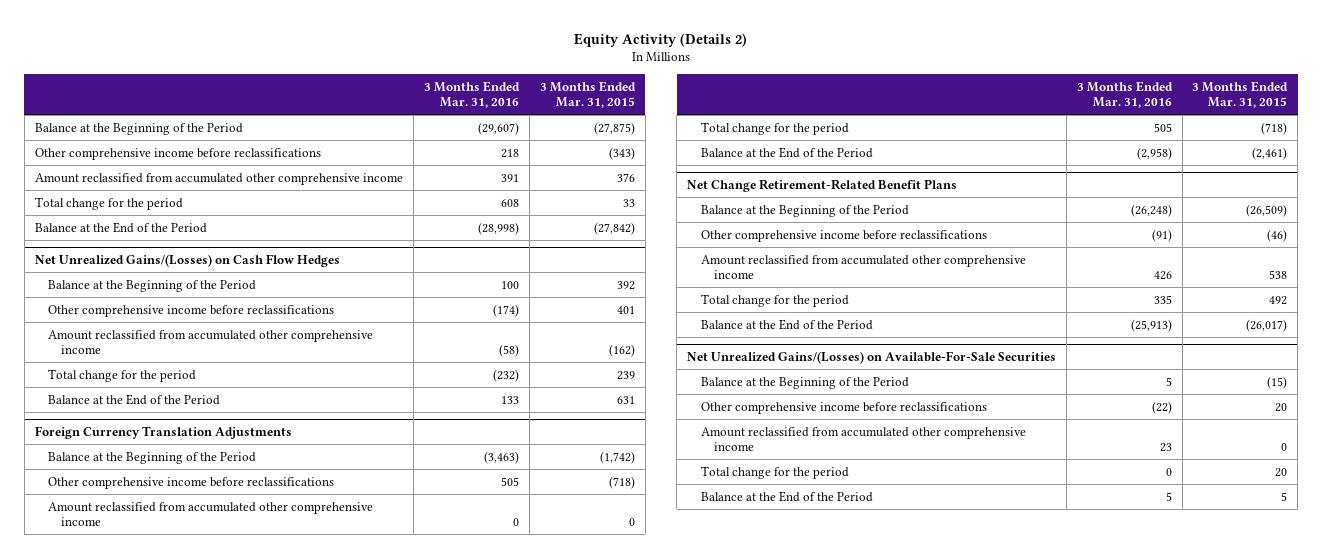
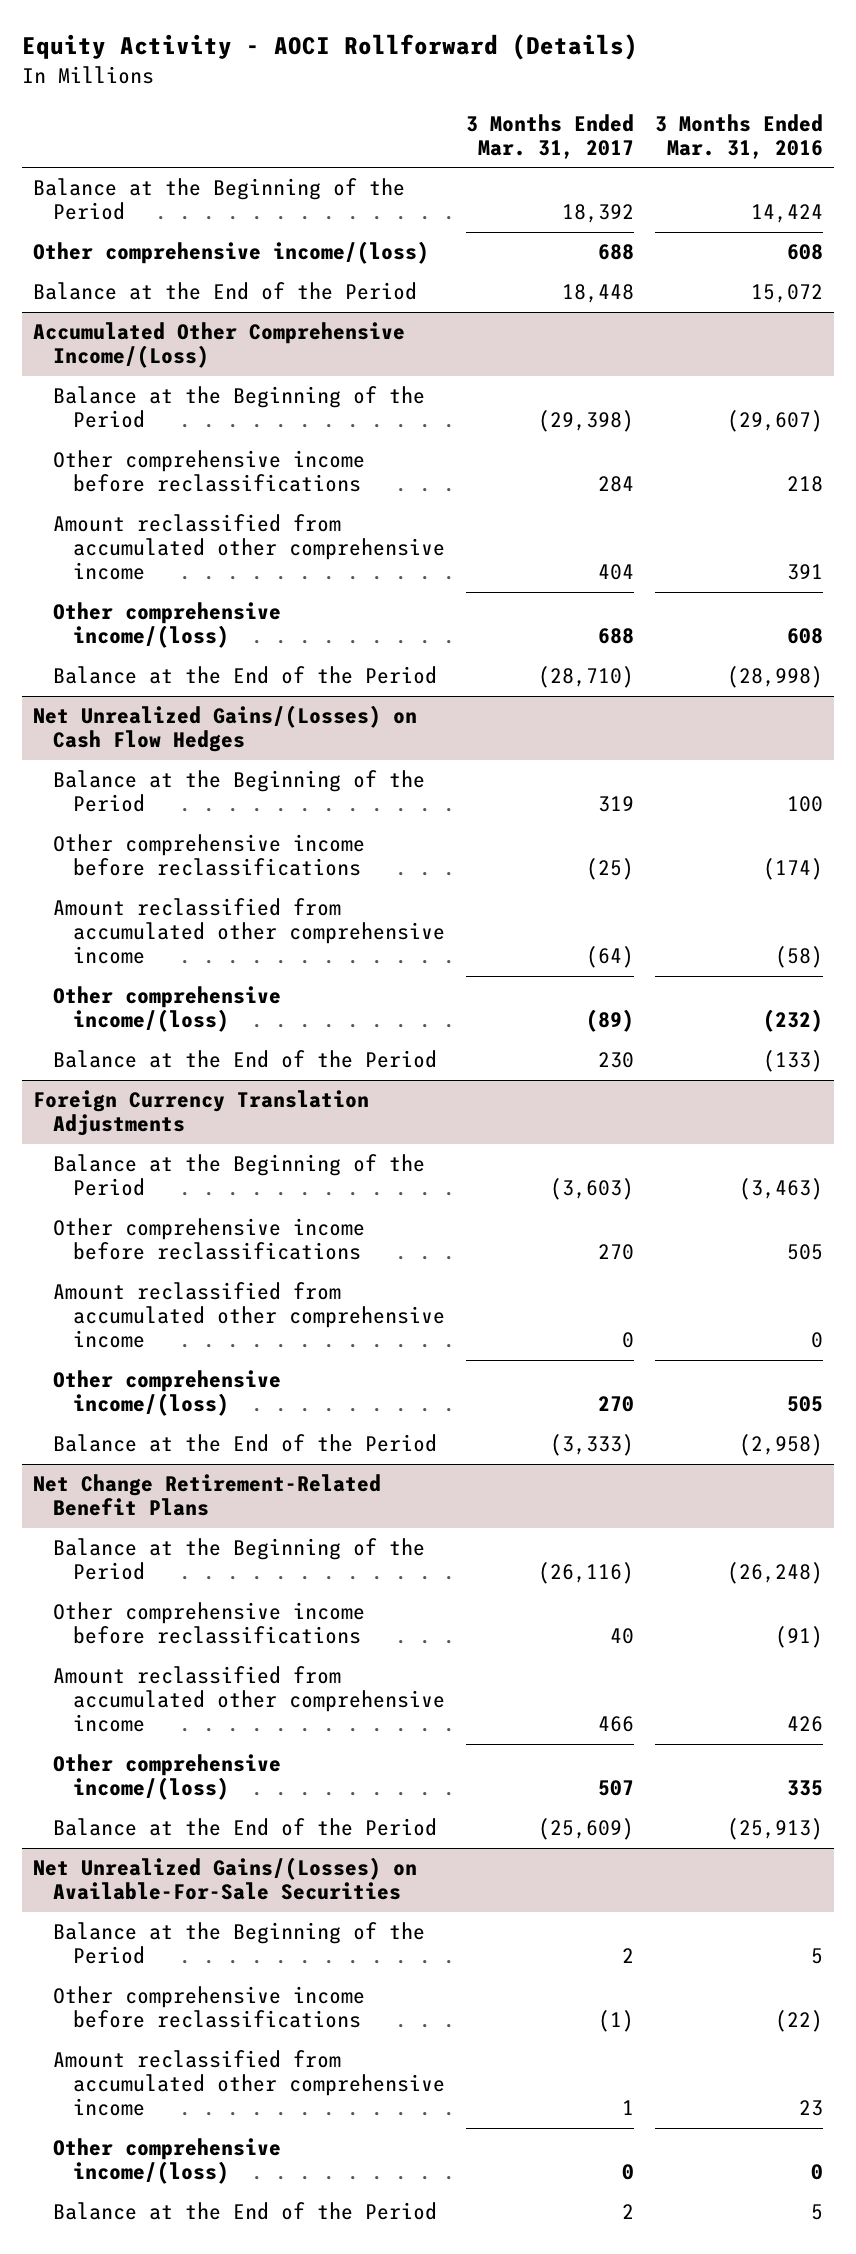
- Equity Activity (Details 2)
+ Equity Activity - AOCI Rollforward (Details)
- | 3 Months Ended Mar. 31, 2016 | 3 Months Ended Mar. 31, 2015
+ | 3 Months Ended Mar. 31, 2017 | 3 Months Ended Mar. 31, 2016
+ Balance at the Beginning of the Period | 18,392 | 14,424
+ Other comprehensive income/(loss) | 688 | 608
+ Balance at the End of the Period | 18,448 | 15,072
+ Accumulated Other Comprehensive Income/(Loss)
- Total change for the period | 608 | 33
+ Other comprehensive income/(loss) | 688 | 608
@ Net Unrealized Gains/(Losses) on Cash Flow Hedges
- Total change for the period | (232) | 239
- Balance at the End of the Period | 133 | 631
+ Other comprehensive income/(loss) | (89) | (232)
+ Balance at the End of the Period | 230 | (133)
@ Foreign Currency Translation Adjustments
- Total change for the period | 505 | (718)
+ Other comprehensive income/(loss) | 270 | 505
@ Net Change Retirement-Related Benefit Plans
- Total change for the period | 335 | 492
+ Other comprehensive income/(loss) | 507 | 335
@ Net Unrealized Gains/(Losses) on Available-For-Sale Securities
- Total change for the period | 0 | 20
+ Other comprehensive income/(loss) | 0 | 0

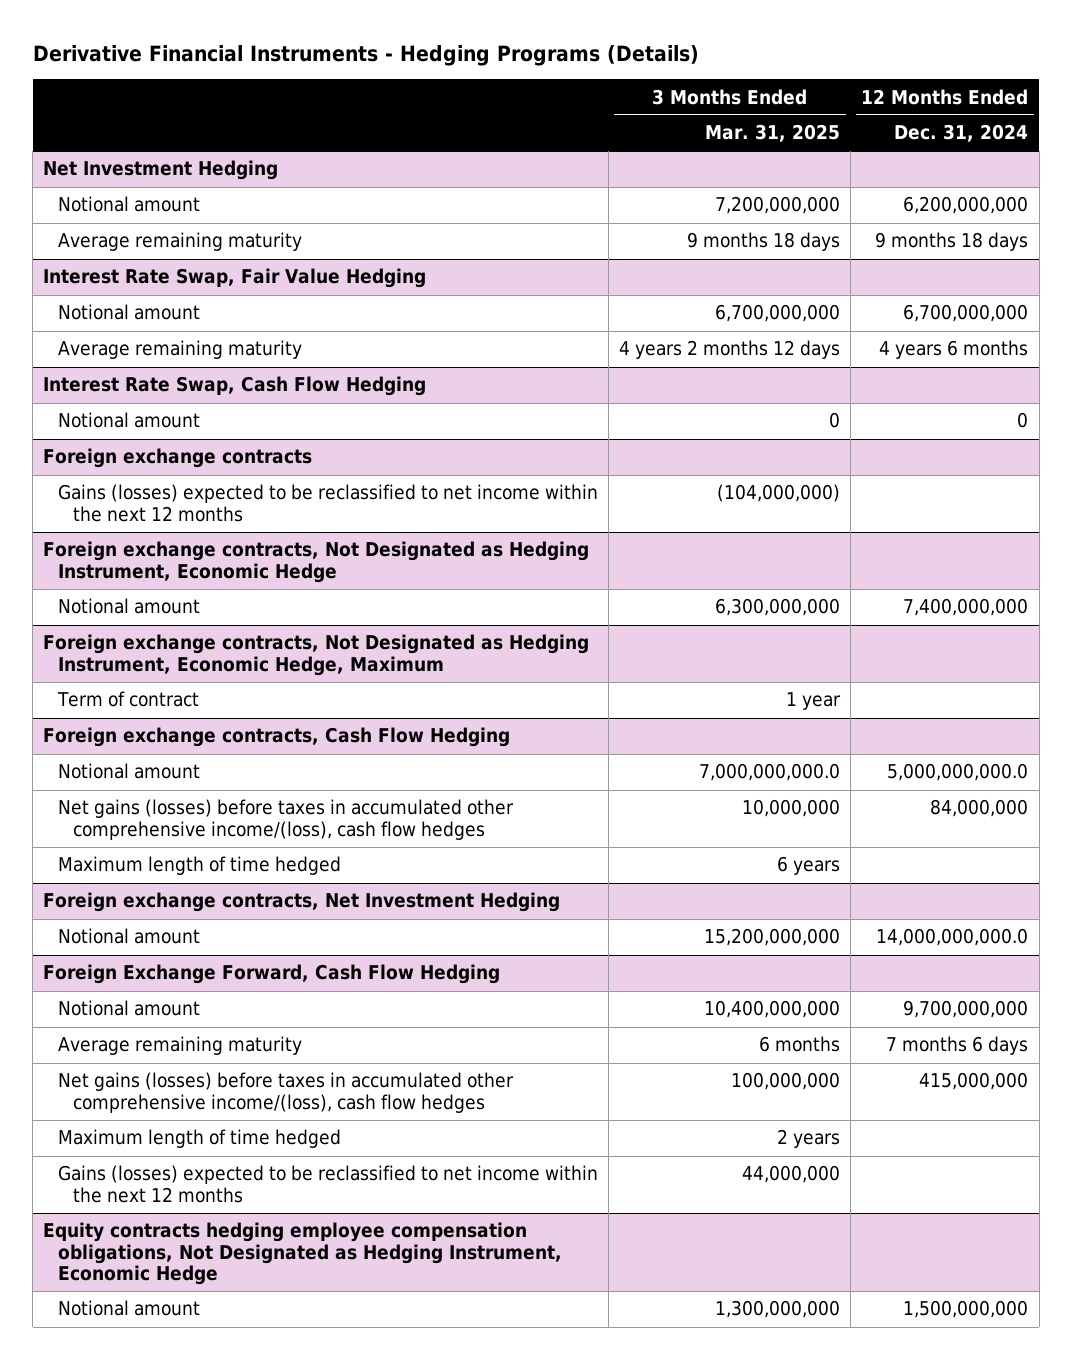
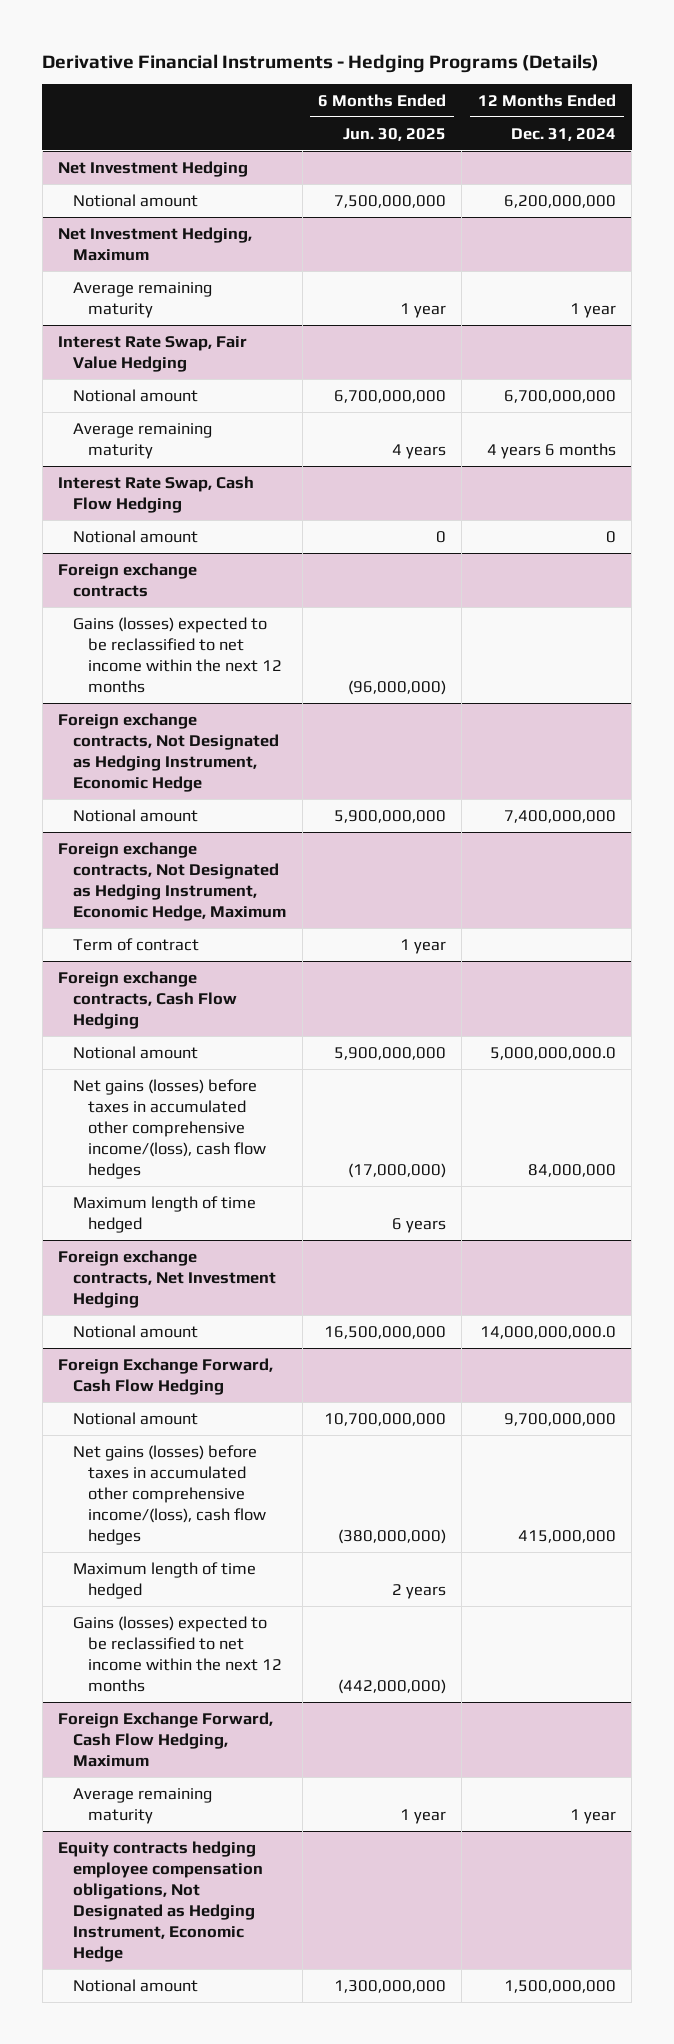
- | 3 Months Ended Mar. 31, 2025 | 12 Months Ended Dec. 31, 2024
+ | 6 Months Ended Jun. 30, 2025 | 12 Months Ended Dec. 31, 2024
@ Net Investment Hedging
- Average remaining maturity | 9 months 18 days | 9 months 18 days
+ Net Investment Hedging, Maximum
+ Average remaining maturity | 1 year | 1 year
@ Foreign Exchange Forward, Cash Flow Hedging
- Average remaining maturity | 6 months | 7 months 6 days
+ Foreign Exchange Forward, Cash Flow Hedging, Maximum
+ Average remaining maturity | 1 year | 1 year

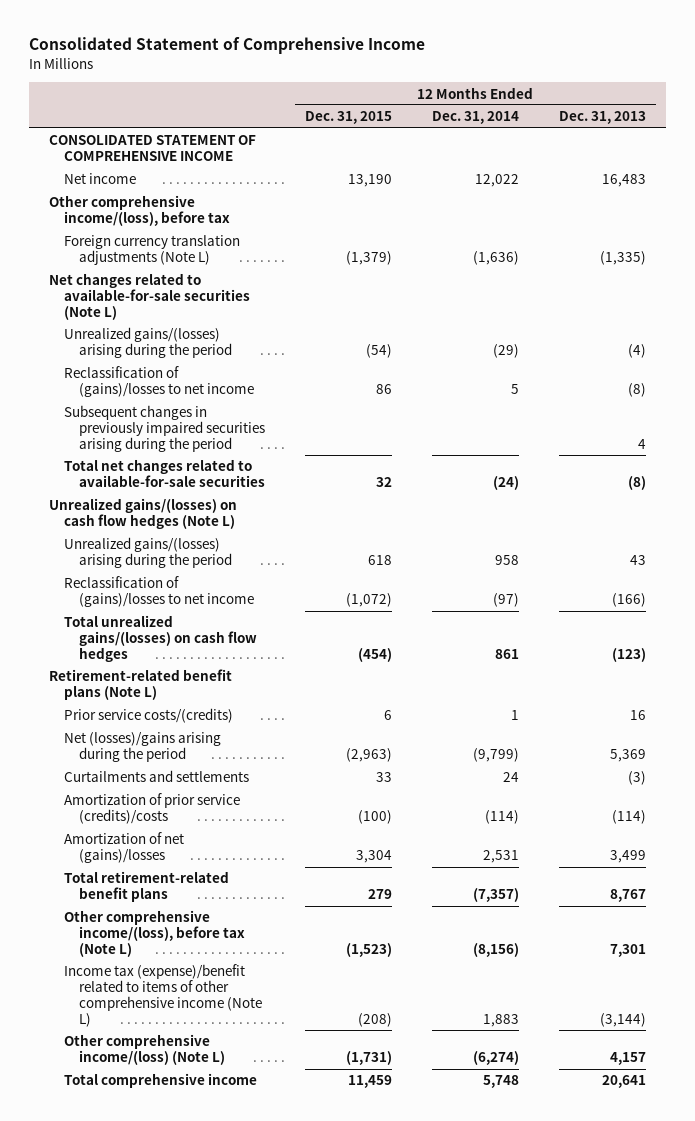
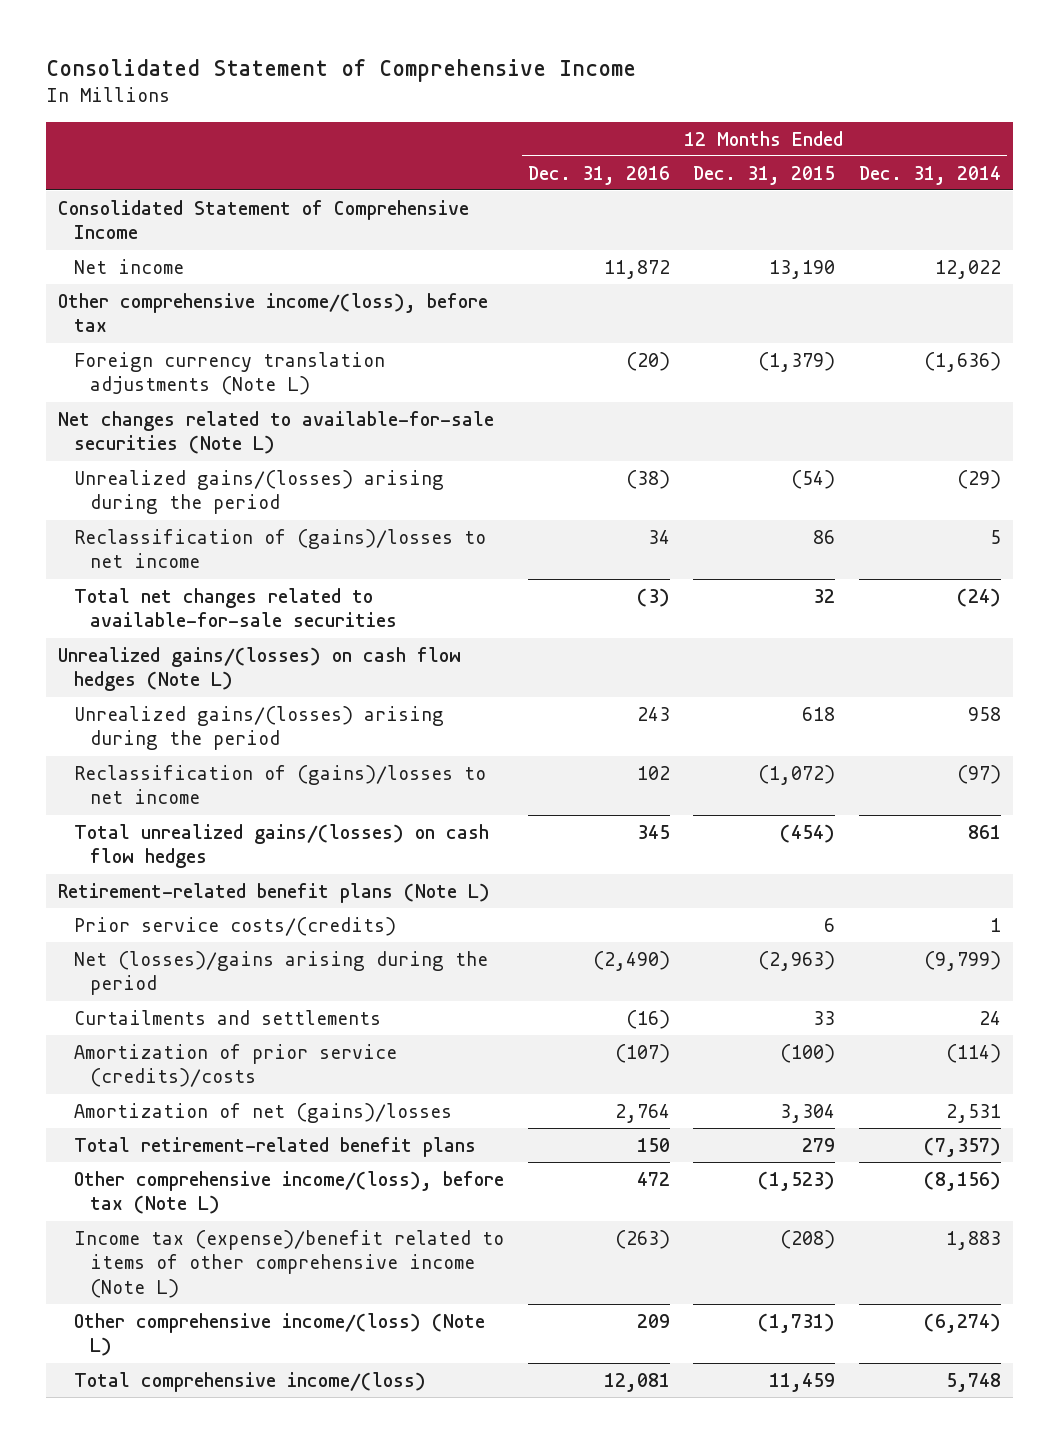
- | 12 Months Ended Dec. 31, 2015 | 12 Months Ended Dec. 31, 2014 | 12 Months Ended Dec. 31, 2013
+ | 12 Months Ended Dec. 31, 2016 | 12 Months Ended Dec. 31, 2015 | 12 Months Ended Dec. 31, 2014
- CONSOLIDATED STATEMENT OF COMPREHENSIVE INCOME
+ Consolidated Statement of Comprehensive Income
- Subsequent changes in previously impaired securities arising during the period | | | 4
- Total comprehensive income | 11,459 | 5,748 | 20,641
+ Total comprehensive income/(loss) | 12,081 | 11,459 | 5,748

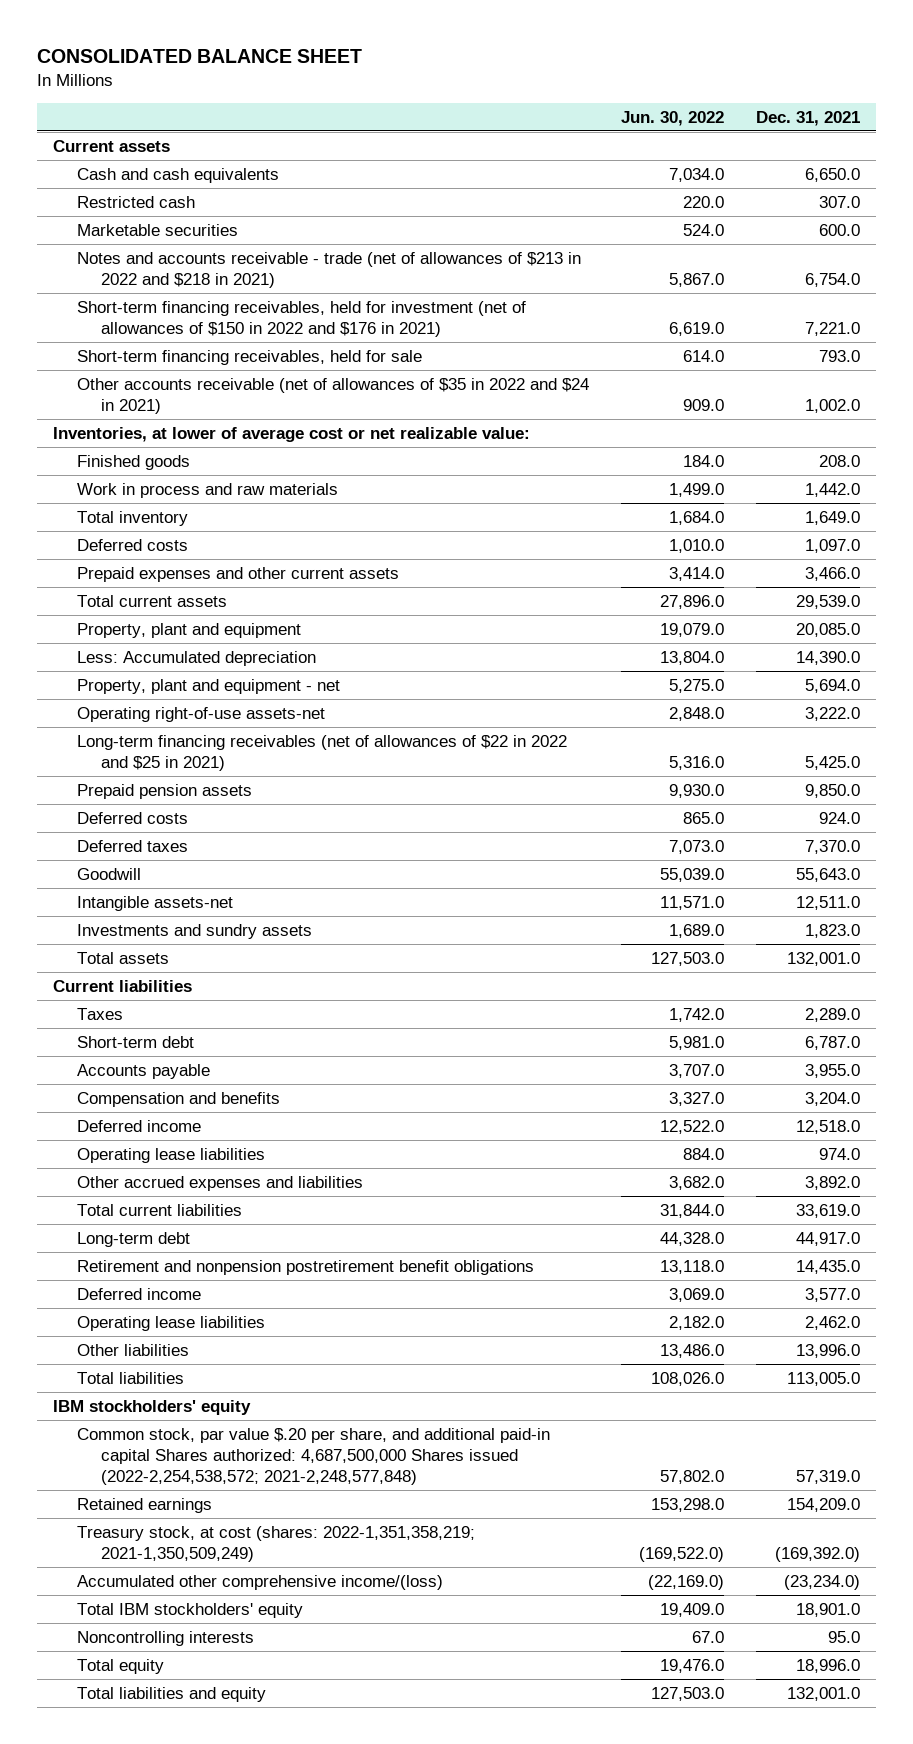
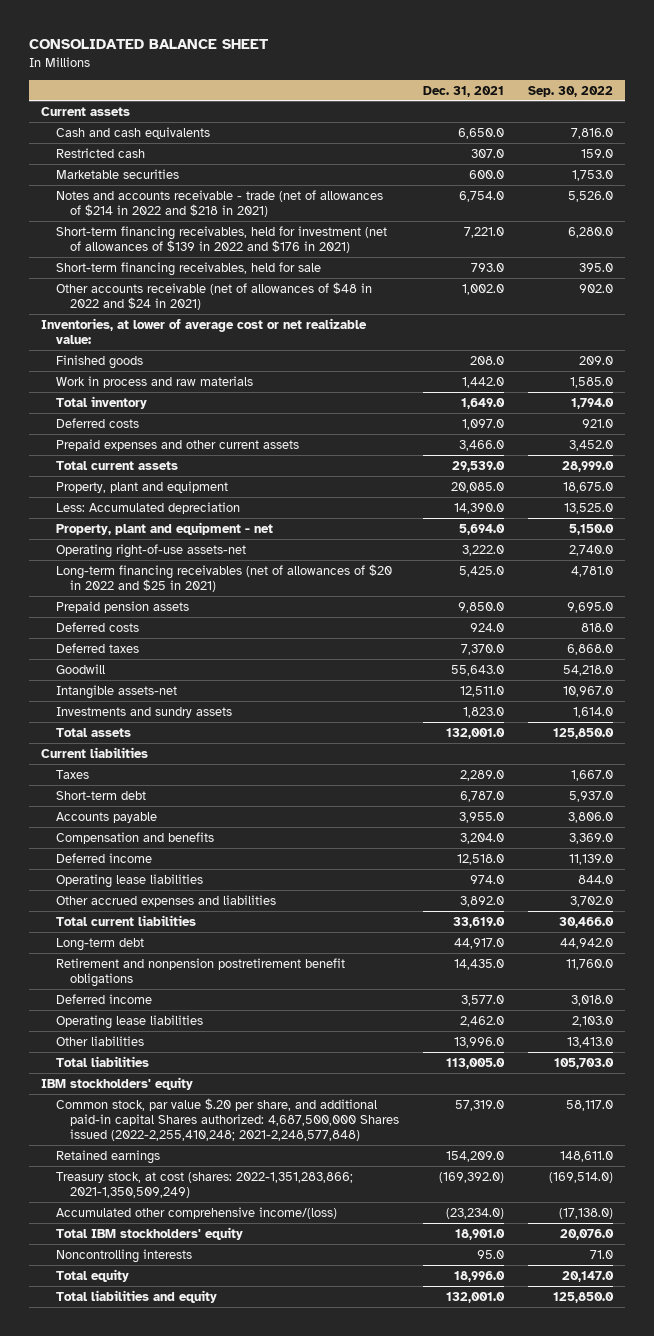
- | Jun. 30, 2022 | Dec. 31, 2021
+ | Dec. 31, 2021 | Sep. 30, 2022
- Notes and accounts receivable - trade (net of allowances of $213 in 2022 and $218 in 2021) | 5,867.0 | 6,754.0
- Short-term financing receivables, held for investment (net of allowances of $150 in 2022 and $176 in 2021) | 6,619.0 | 7,221.0
+ Notes and accounts receivable - trade (net of allowances of $214 in 2022 and $218 in 2021) | 6,754.0 | 5,526.0
+ Short-term financing receivables, held for investment (net of allowances of $139 in 2022 and $176 in 2021) | 7,221.0 | 6,280.0
- Other accounts receivable (net of allowances of $35 in 2022 and $24 in 2021) | 909.0 | 1,002.0
+ Other accounts receivable (net of allowances of $48 in 2022 and $24 in 2021) | 1,002.0 | 902.0
- Long-term financing receivables (net of allowances of $22 in 2022 and $25 in 2021) | 5,316.0 | 5,425.0
+ Long-term financing receivables (net of allowances of $20 in 2022 and $25 in 2021) | 5,425.0 | 4,781.0
- Common stock, par value $.20 per share, and additional paid-in capital Shares authorized: 4,687,500,000 Shares issued (2022-2,254,538,572; 2021-2,248,577,848) | 57,802.0 | 57,319.0
+ Common stock, par value $.20 per share, and additional paid-in capital Shares authorized: 4,687,500,000 Shares issued (2022-2,255,410,248; 2021-2,248,577,848) | 57,319.0 | 58,117.0
- Treasury stock, at cost (shares: 2022-1,351,358,219; 2021-1,350,509,249) | (169,522.0) | (169,392.0)
+ Treasury stock, at cost (shares: 2022-1,351,283,866; 2021-1,350,509,249) | (169,392.0) | (169,514.0)

